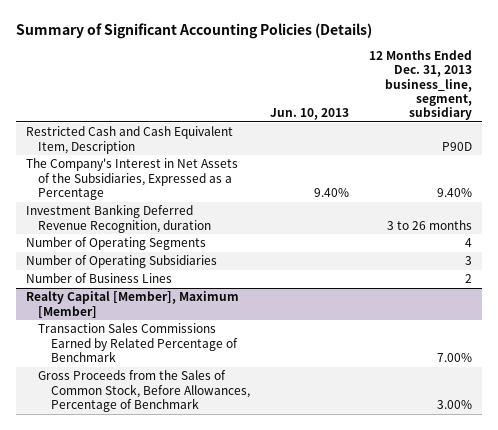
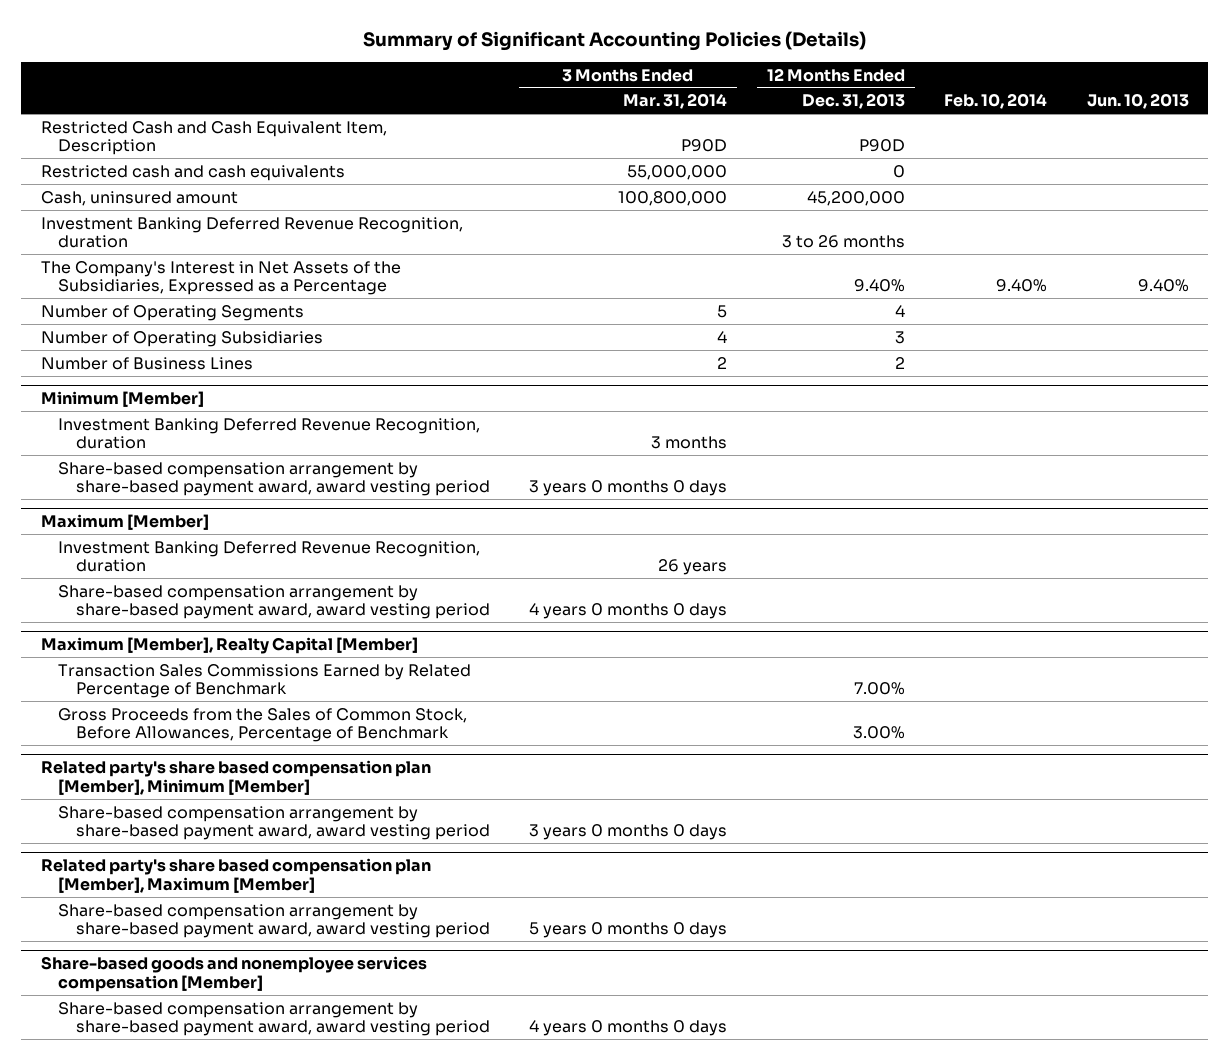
- | Jun. 10, 2013 | 12 Months Ended Dec. 31, 2013 business_line, segment, subsidiary
+ | 3 Months Ended Mar. 31, 2014 | 12 Months Ended Dec. 31, 2013 | Feb. 10, 2014 | Jun. 10, 2013
+ Restricted cash and cash equivalents | 55,000,000 | 0 | |
+ Cash, uninsured amount | 100,800,000 | 45,200,000 | |
moved down: The Company's Interest in Net Assets of the Subsidiaries, Expressed as a Percentage | | 9.40% | 9.40% | 9.40%
- Realty Capital [Member], Maximum [Member]
+ Minimum [Member]
+ Investment Banking Deferred Revenue Recognition, duration | 3 months | | |
+ Share-based compensation arrangement by share-based payment award, award vesting period | 3 years 0 months 0 days | | |
+ Maximum [Member]
+ Investment Banking Deferred Revenue Recognition, duration | 26 years | | |
+ Share-based compensation arrangement by share-based payment award, award vesting period | 4 years 0 months 0 days | | |
+ Maximum [Member], Realty Capital [Member]
+ Related party's share based compensation plan [Member], Minimum [Member]
+ Share-based compensation arrangement by share-based payment award, award vesting period | 3 years 0 months 0 days | | |
+ Related party's share based compensation plan [Member], Maximum [Member]
+ Share-based compensation arrangement by share-based payment award, award vesting period | 5 years 0 months 0 days | | |
+ Share-based goods and nonemployee services compensation [Member]
+ Share-based compensation arrangement by share-based payment award, award vesting period | 4 years 0 months 0 days | | |

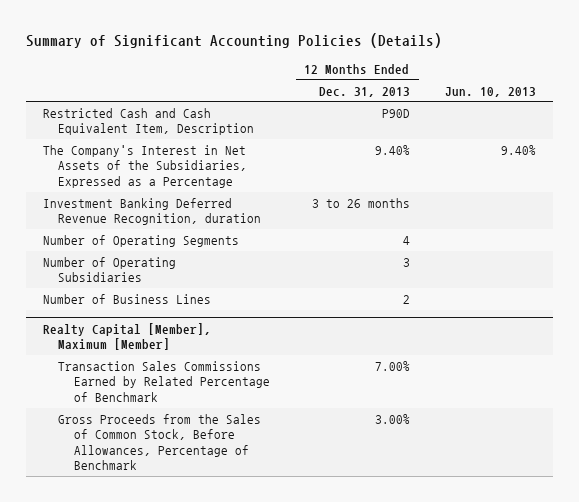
- | 3 Months Ended Mar. 31, 2014 | 12 Months Ended Dec. 31, 2013 | Feb. 10, 2014 | Jun. 10, 2013
+ | 12 Months Ended Dec. 31, 2013 | Jun. 10, 2013
- Restricted cash and cash equivalents | 55,000,000 | 0 | |
- Cash, uninsured amount | 100,800,000 | 45,200,000 | |
moved down: Investment Banking Deferred Revenue Recognition, duration | 3 to 26 months |
- Minimum [Member]
- Investment Banking Deferred Revenue Recognition, duration | 3 months | | |
- Share-based compensation arrangement by share-based payment award, award vesting period | 3 years 0 months 0 days | | |
- Maximum [Member]
- Investment Banking Deferred Revenue Recognition, duration | 26 years | | |
- Share-based compensation arrangement by share-based payment award, award vesting period | 4 years 0 months 0 days | | |
- Maximum [Member], Realty Capital [Member]
+ Realty Capital [Member], Maximum [Member]
- Related party's share based compensation plan [Member], Minimum [Member]
- Share-based compensation arrangement by share-based payment award, award vesting period | 3 years 0 months 0 days | | |
- Related party's share based compensation plan [Member], Maximum [Member]
- Share-based compensation arrangement by share-based payment award, award vesting period | 5 years 0 months 0 days | | |
- Share-based goods and nonemployee services compensation [Member]
- Share-based compensation arrangement by share-based payment award, award vesting period | 4 years 0 months 0 days | | |

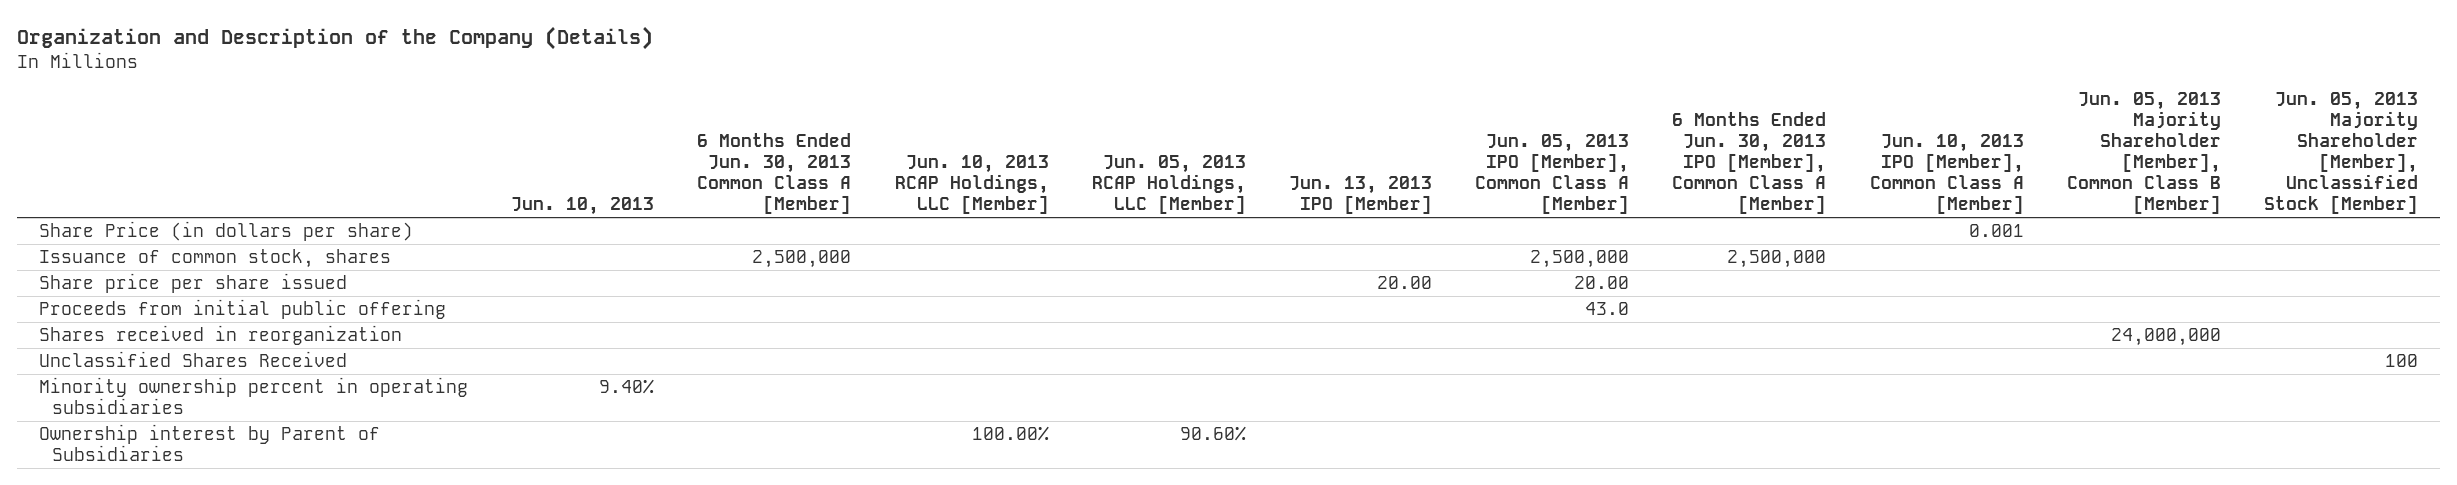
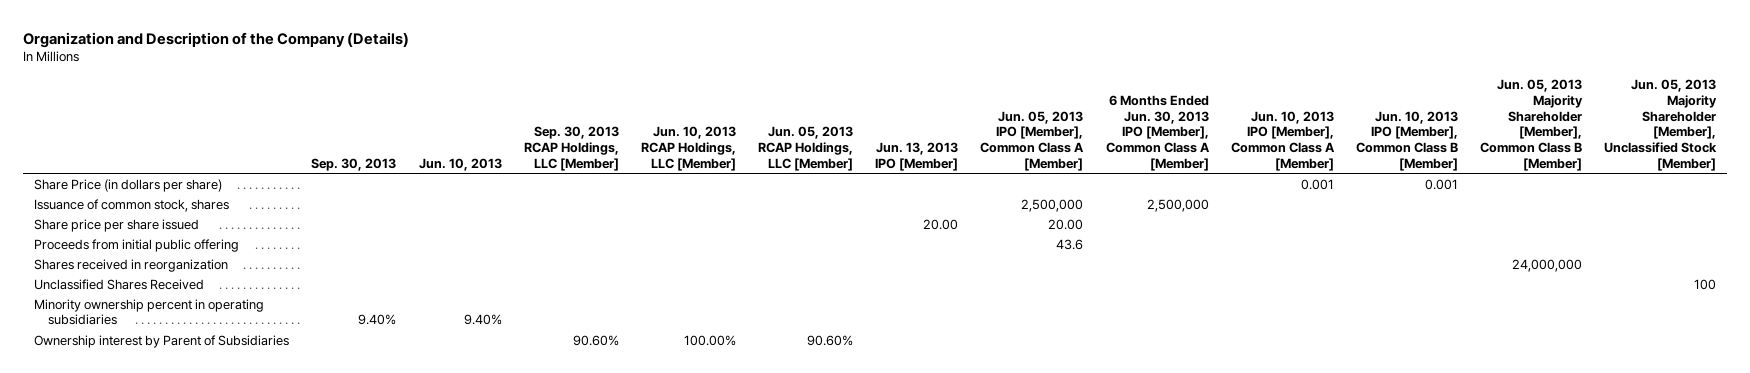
- | Jun. 10, 2013 | 6 Months Ended Jun. 30, 2013 Common Class A [Member] | Jun. 10, 2013 RCAP Holdings, LLC [Member] | Jun. 05, 2013 RCAP Holdings, LLC [Member] | Jun. 13, 2013 IPO [Member] | Jun. 05, 2013 IPO [Member], Common Class A [Member] | 6 Months Ended Jun. 30, 2013 IPO [Member], Common Class A [Member] | Jun. 10, 2013 IPO [Member], Common Class A [Member] | Jun. 05, 2013 Majority Shareholder [Member], Common Class B [Member] | Jun. 05, 2013 Majority Shareholder [Member], Unclassified Stock [Member]
+ | Sep. 30, 2013 | Jun. 10, 2013 | Sep. 30, 2013 RCAP Holdings, LLC [Member] | Jun. 10, 2013 RCAP Holdings, LLC [Member] | Jun. 05, 2013 RCAP Holdings, LLC [Member] | Jun. 13, 2013 IPO [Member] | Jun. 05, 2013 IPO [Member], Common Class A [Member] | 6 Months Ended Jun. 30, 2013 IPO [Member], Common Class A [Member] | Jun. 10, 2013 IPO [Member], Common Class A [Member] | Jun. 10, 2013 IPO [Member], Common Class B [Member] | Jun. 05, 2013 Majority Shareholder [Member], Common Class B [Member] | Jun. 05, 2013 Majority Shareholder [Member], Unclassified Stock [Member]
- Proceeds from initial public offering | | | | | | 43.0 | | | |
+ Proceeds from initial public offering | | | | | | | 43.6 | | | | |

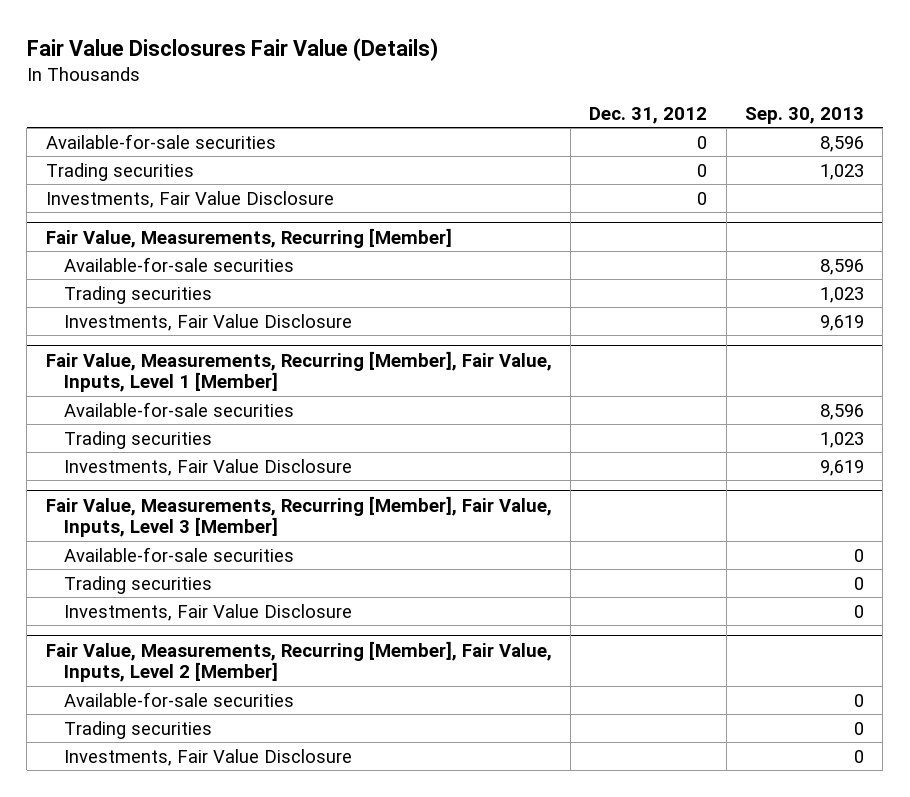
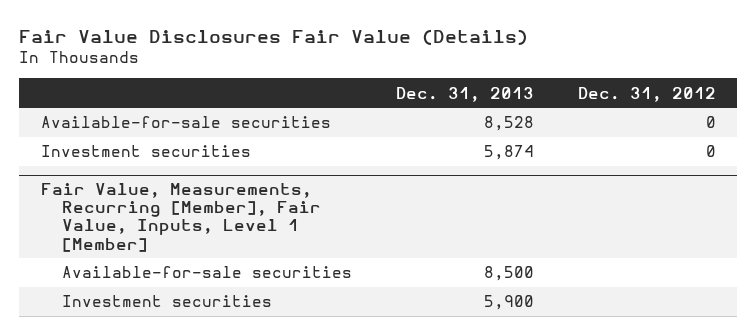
- | Dec. 31, 2012 | Sep. 30, 2013
+ | Dec. 31, 2013 | Dec. 31, 2012
- Trading securities | 0 | 1,023
- Investments, Fair Value Disclosure | 0 |
- Fair Value, Measurements, Recurring [Member]
- Available-for-sale securities | | 8,596
- Trading securities | | 1,023
- Investments, Fair Value Disclosure | | 9,619
+ Investment securities | 5,874 | 0
@ Fair Value, Measurements, Recurring [Member], Fair Value, Inputs, Level 1 [Member]
- Trading securities | | 1,023
- Investments, Fair Value Disclosure | | 9,619
- Fair Value, Measurements, Recurring [Member], Fair Value, Inputs, Level 3 [Member]
- Available-for-sale securities | | 0
- Trading securities | | 0
- Investments, Fair Value Disclosure | | 0
- Fair Value, Measurements, Recurring [Member], Fair Value, Inputs, Level 2 [Member]
- Available-for-sale securities | | 0
- Trading securities | | 0
- Investments, Fair Value Disclosure | | 0
@ Fair Value, Measurements, Recurring [Member], Fair Value, Inputs, Level 1 [Member]
+ Investment securities | 5,900 |

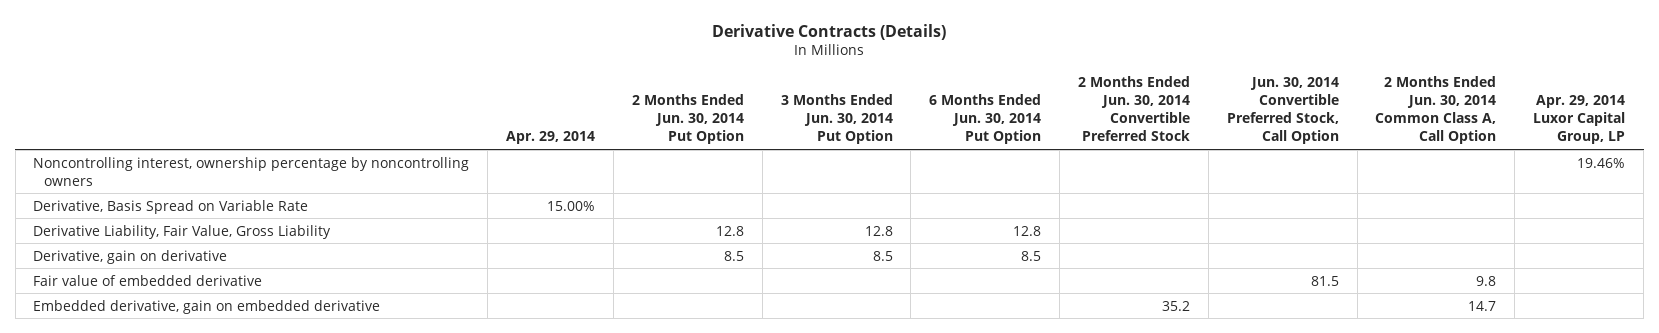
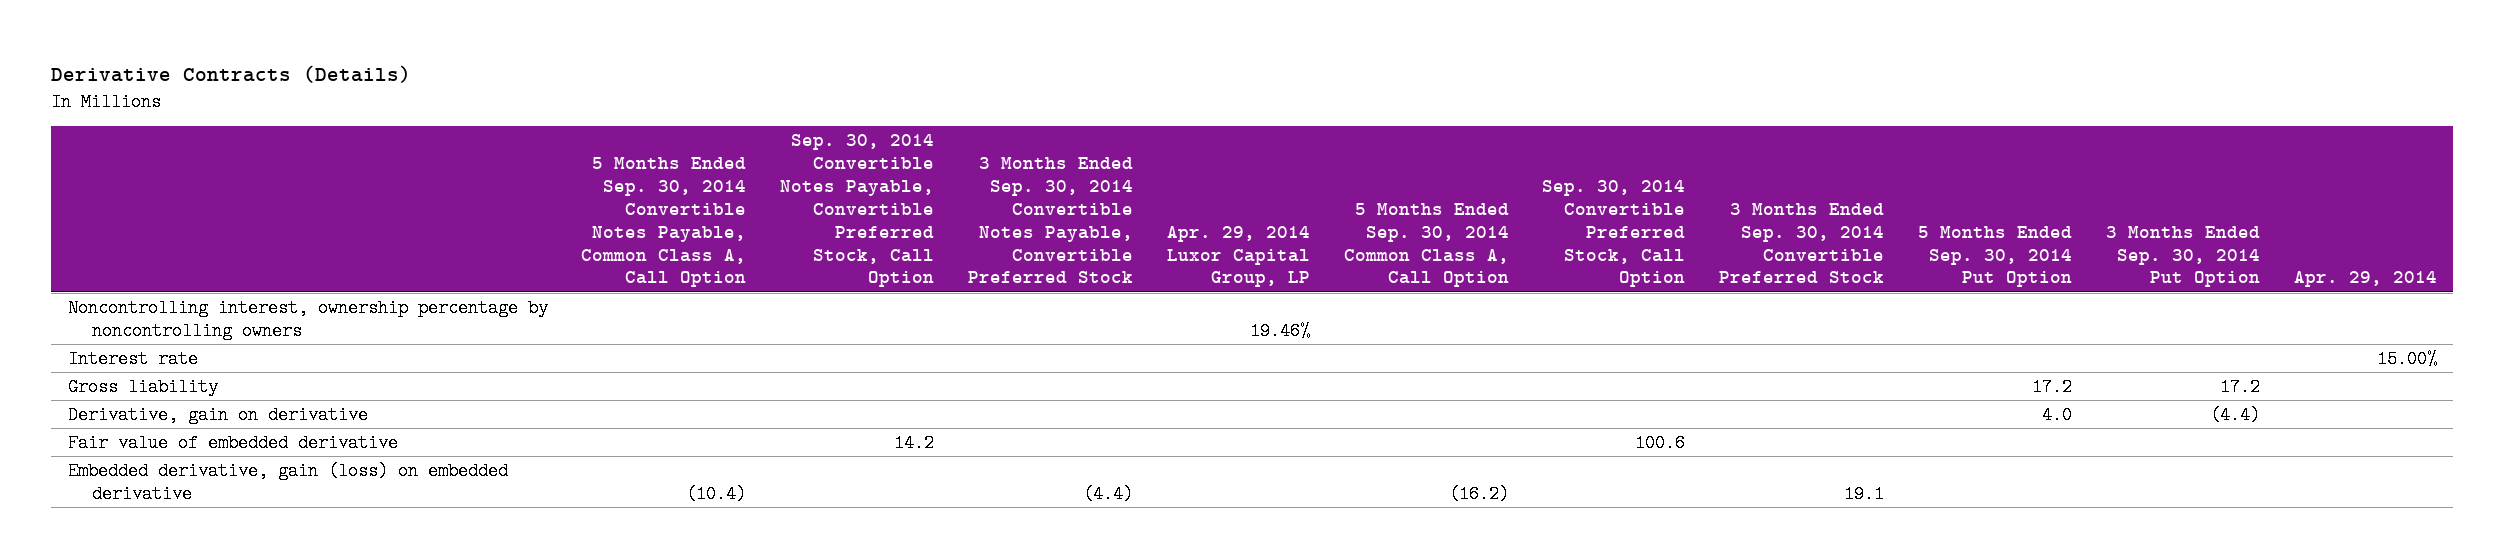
- | Apr. 29, 2014 | 2 Months Ended Jun. 30, 2014 Put Option | 3 Months Ended Jun. 30, 2014 Put Option | 6 Months Ended Jun. 30, 2014 Put Option | 2 Months Ended Jun. 30, 2014 Convertible Preferred Stock | Jun. 30, 2014 Convertible Preferred Stock, Call Option | 2 Months Ended Jun. 30, 2014 Common Class A, Call Option | Apr. 29, 2014 Luxor Capital Group, LP
+ | 5 Months Ended Sep. 30, 2014 Convertible Notes Payable, Common Class A, Call Option | Sep. 30, 2014 Convertible Notes Payable, Convertible Preferred Stock, Call Option | 3 Months Ended Sep. 30, 2014 Convertible Notes Payable, Convertible Preferred Stock | Apr. 29, 2014 Luxor Capital Group, LP | 5 Months Ended Sep. 30, 2014 Common Class A, Call Option | Sep. 30, 2014 Convertible Preferred Stock, Call Option | 3 Months Ended Sep. 30, 2014 Convertible Preferred Stock | 5 Months Ended Sep. 30, 2014 Put Option | 3 Months Ended Sep. 30, 2014 Put Option | Apr. 29, 2014
- Derivative, Basis Spread on Variable Rate | 15.00% | | | | | | |
- Derivative Liability, Fair Value, Gross Liability | | 12.8 | 12.8 | 12.8 | | | |
+ Interest rate | | | | | | | | | | 15.00%
+ Gross liability | | | | | | | | 17.2 | 17.2 |
- Embedded derivative, gain on embedded derivative | | | | | 35.2 | | 14.7 |
+ Embedded derivative, gain (loss) on embedded derivative | (10.4) | | (4.4) | | (16.2) | | 19.1 | | |

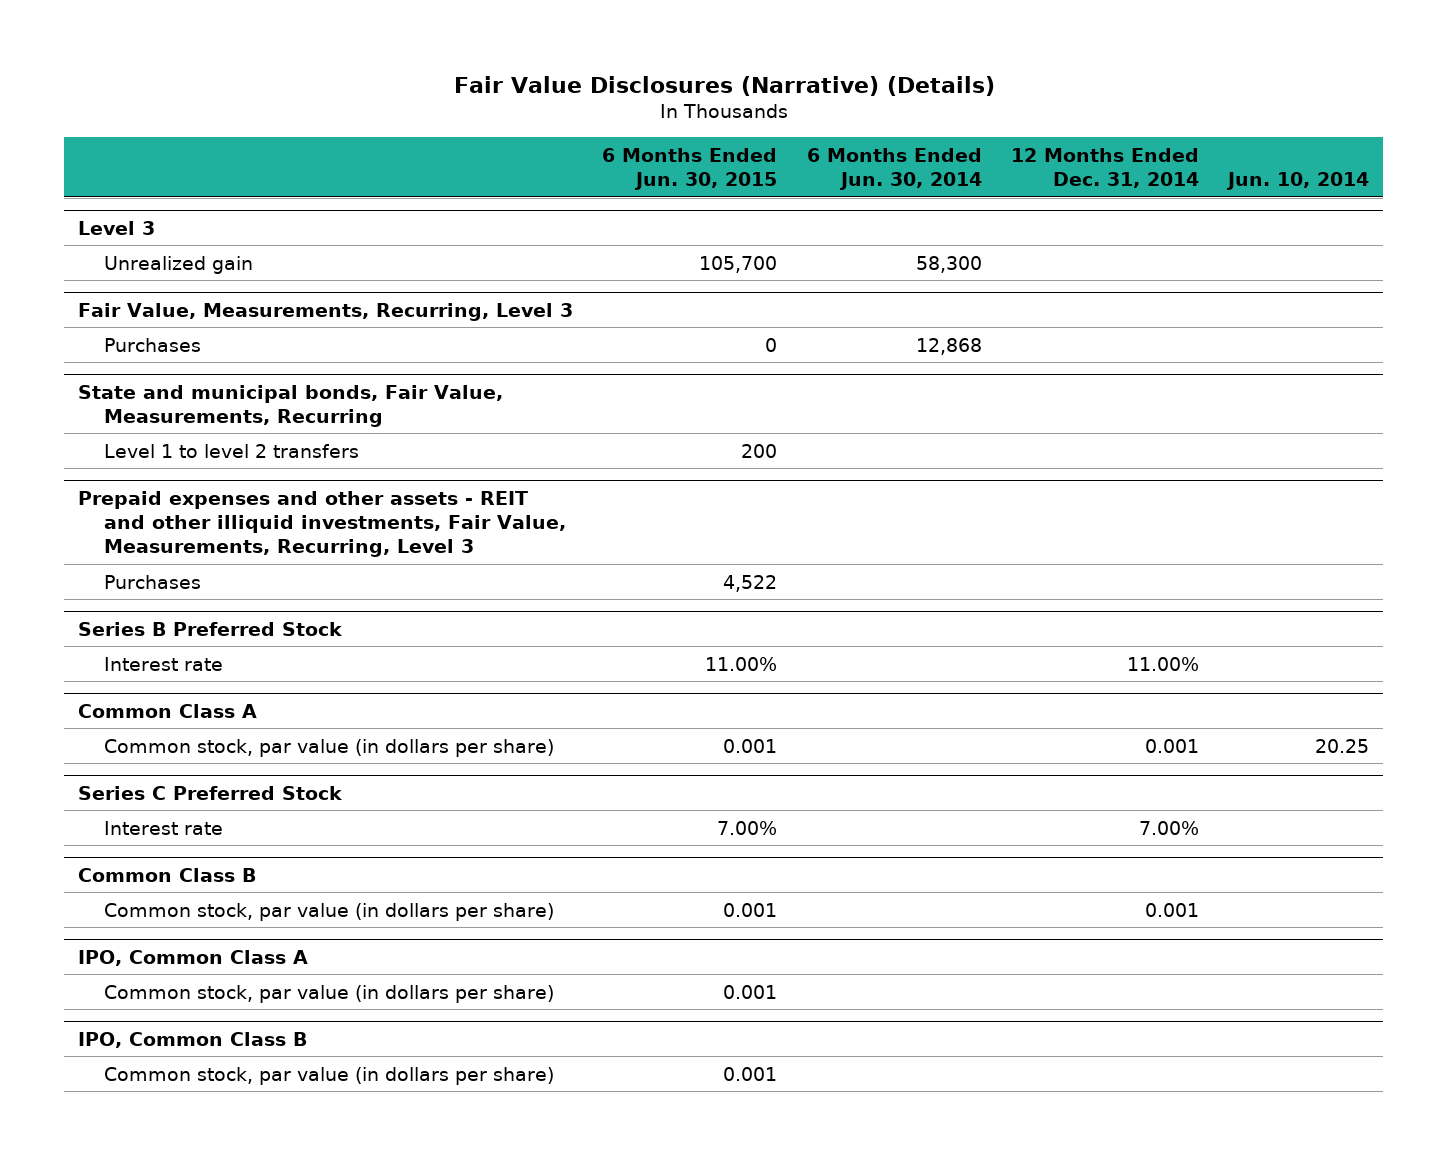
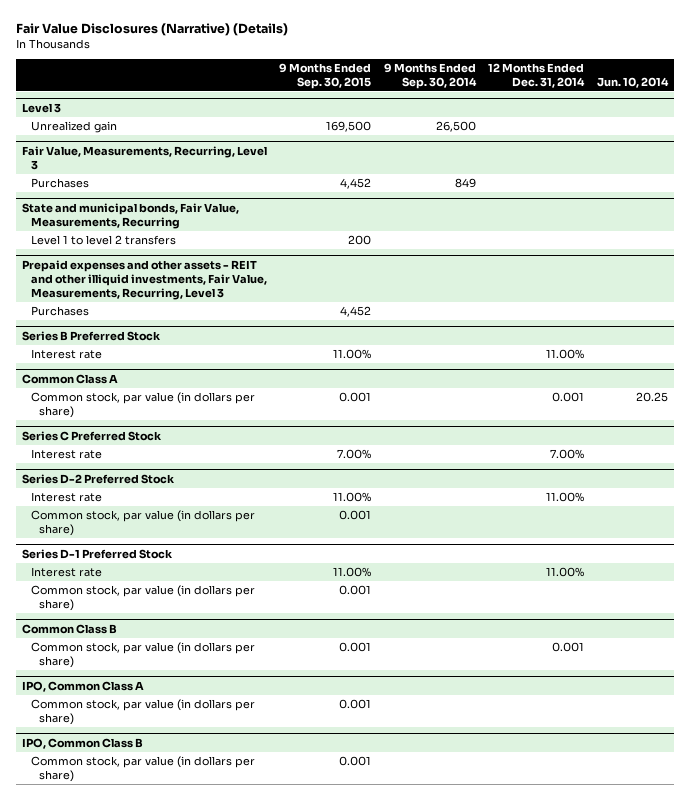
- | 6 Months Ended Jun. 30, 2015 | 6 Months Ended Jun. 30, 2014 | 12 Months Ended Dec. 31, 2014 | Jun. 10, 2014
+ | 9 Months Ended Sep. 30, 2015 | 9 Months Ended Sep. 30, 2014 | 12 Months Ended Dec. 31, 2014 | Jun. 10, 2014
+ Series D-2 Preferred Stock
+ Interest rate | 11.00% | | 11.00% |
+ Common stock, par value (in dollars per share) | 0.001 | | |
+ Series D-1 Preferred Stock
+ Interest rate | 11.00% | | 11.00% |
+ Common stock, par value (in dollars per share) | 0.001 | | |

